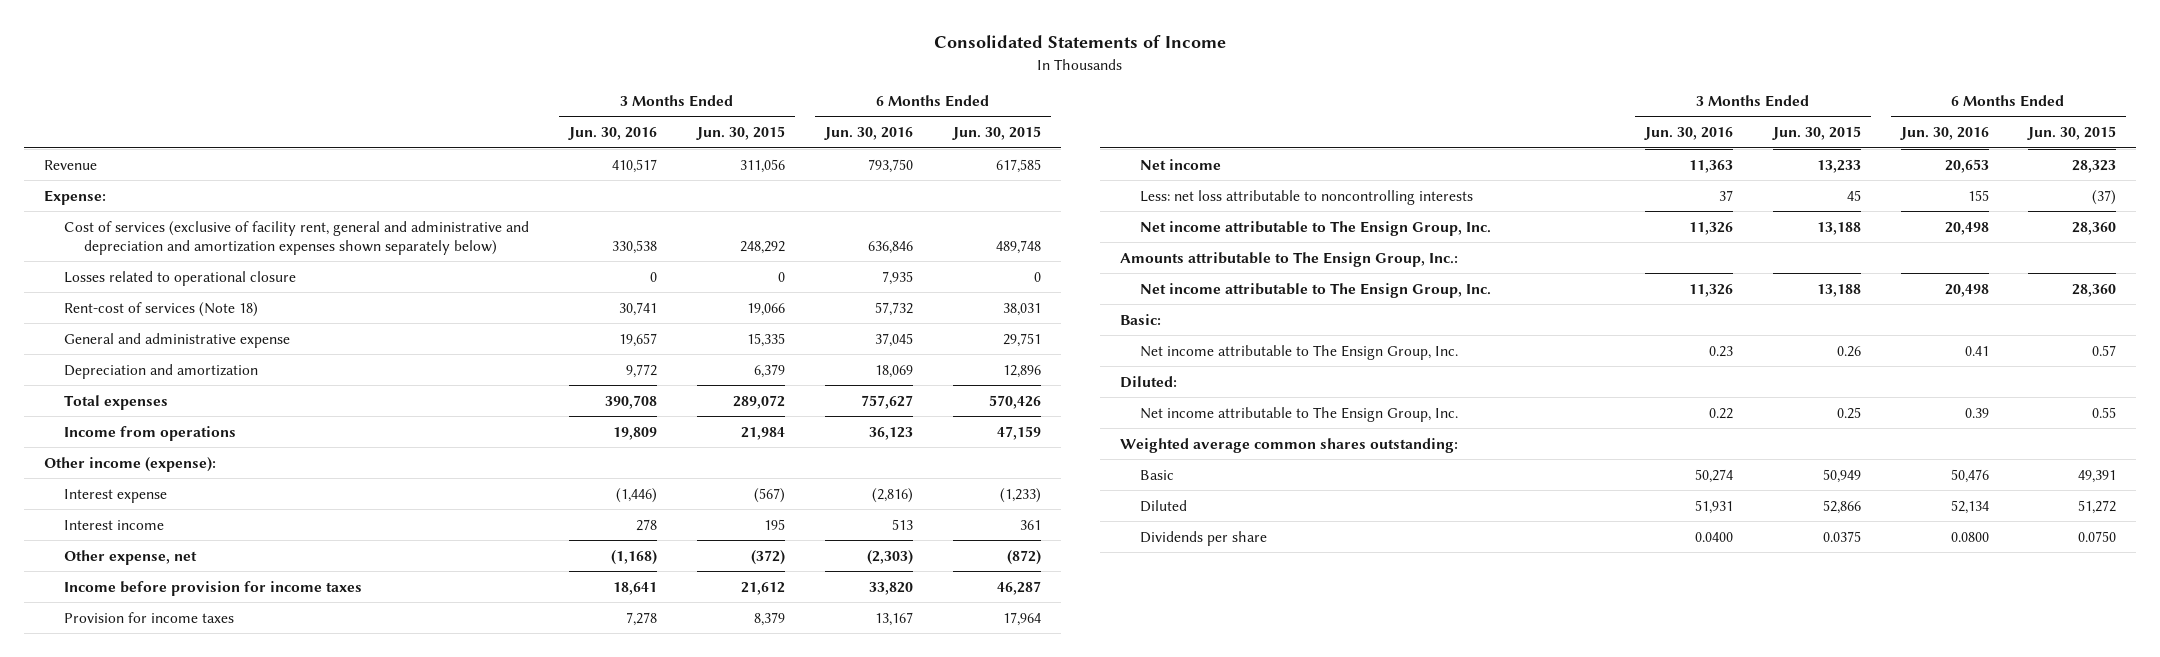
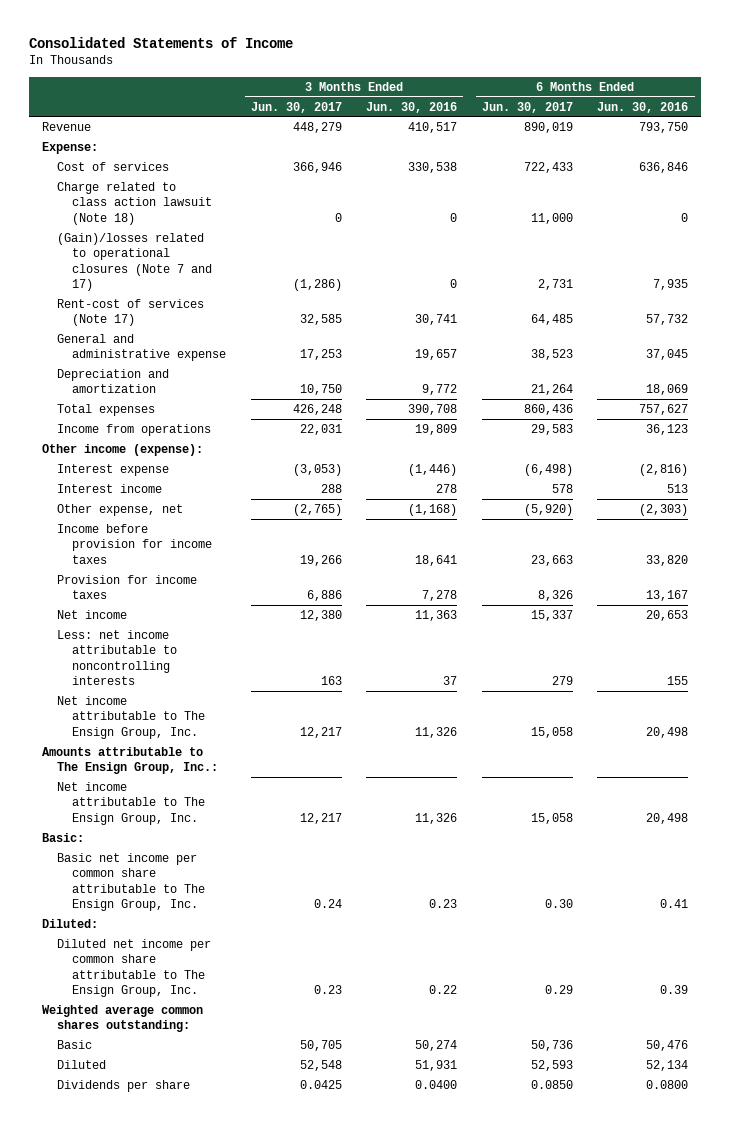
- | 3 Months Ended Jun. 30, 2016 | 3 Months Ended Jun. 30, 2015 | 6 Months Ended Jun. 30, 2016 | 6 Months Ended Jun. 30, 2015
+ | 3 Months Ended Jun. 30, 2017 | 3 Months Ended Jun. 30, 2016 | 6 Months Ended Jun. 30, 2017 | 6 Months Ended Jun. 30, 2016
- Cost of services (exclusive of facility rent, general and administrative and depreciation and amortization expenses shown separately below) | 330,538 | 248,292 | 636,846 | 489,748
- Losses related to operational closure | 0 | 0 | 7,935 | 0
- Rent-cost of services (Note 18) | 30,741 | 19,066 | 57,732 | 38,031
+ Cost of services | 366,946 | 330,538 | 722,433 | 636,846
+ Charge related to class action lawsuit (Note 18) | 0 | 0 | 11,000 | 0
+ (Gain)/losses related to operational closures (Note 7 and 17) | (1,286) | 0 | 2,731 | 7,935
+ Rent-cost of services (Note 17) | 32,585 | 30,741 | 64,485 | 57,732
- Less: net loss attributable to noncontrolling interests | 37 | 45 | 155 | (37)
+ Less: net income attributable to noncontrolling interests | 163 | 37 | 279 | 155
- Net income attributable to The Ensign Group, Inc. | 0.23 | 0.26 | 0.41 | 0.57
+ Basic net income per common share attributable to The Ensign Group, Inc. | 0.24 | 0.23 | 0.30 | 0.41
- Net income attributable to The Ensign Group, Inc. | 0.22 | 0.25 | 0.39 | 0.55
+ Diluted net income per common share attributable to The Ensign Group, Inc. | 0.23 | 0.22 | 0.29 | 0.39

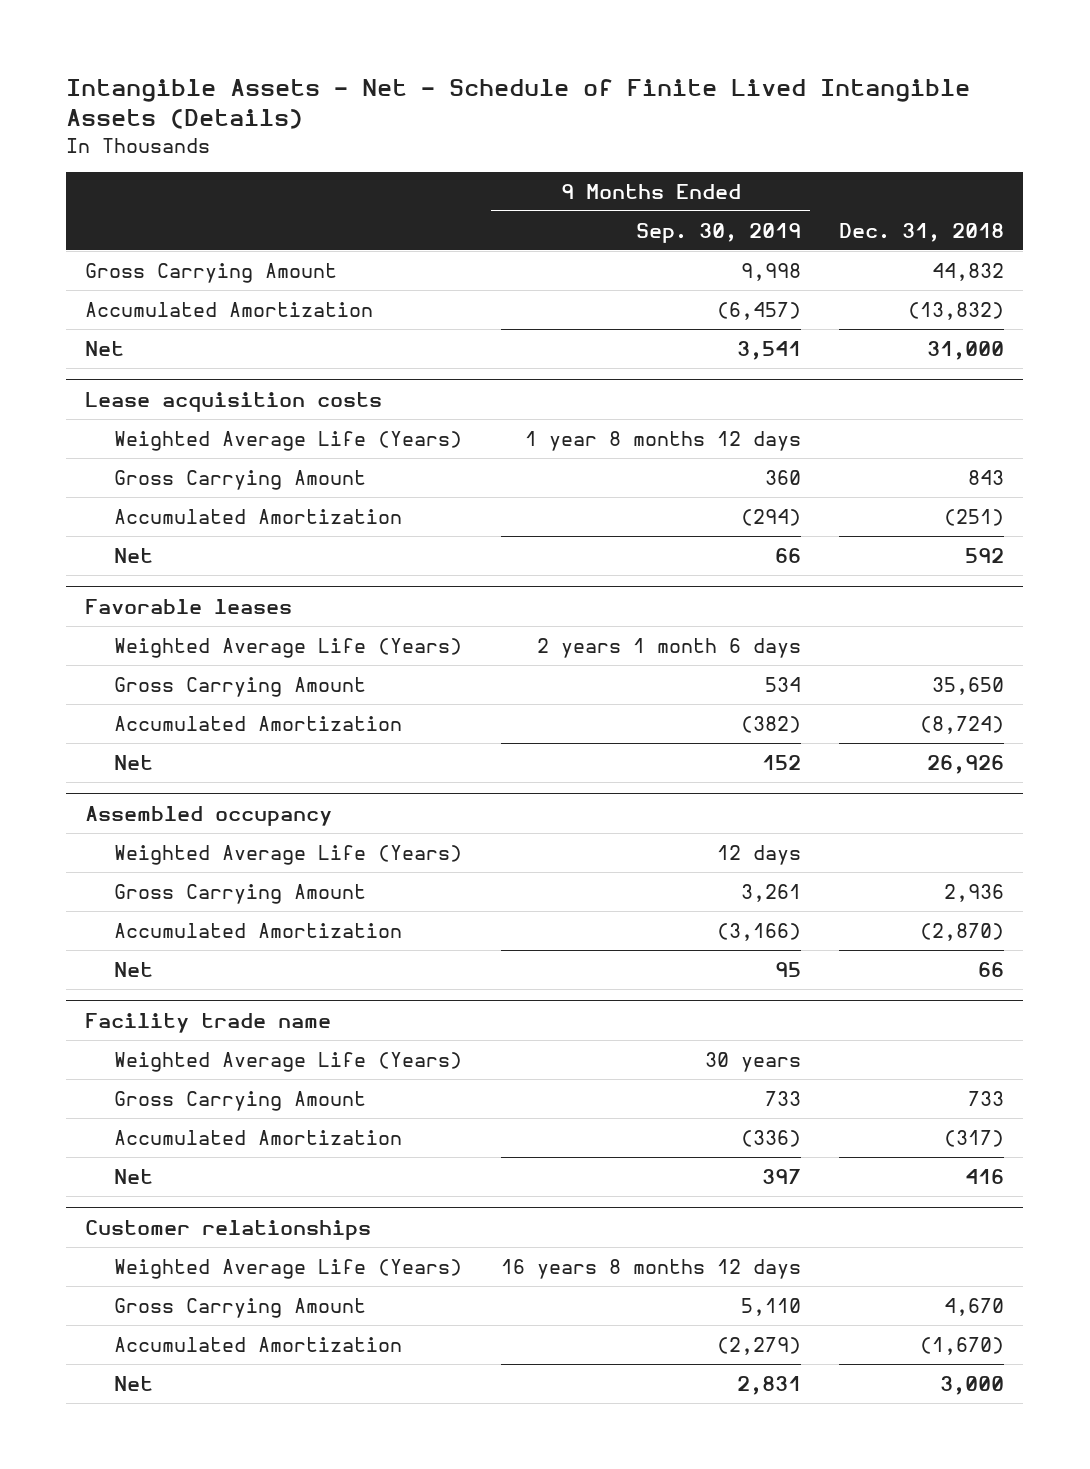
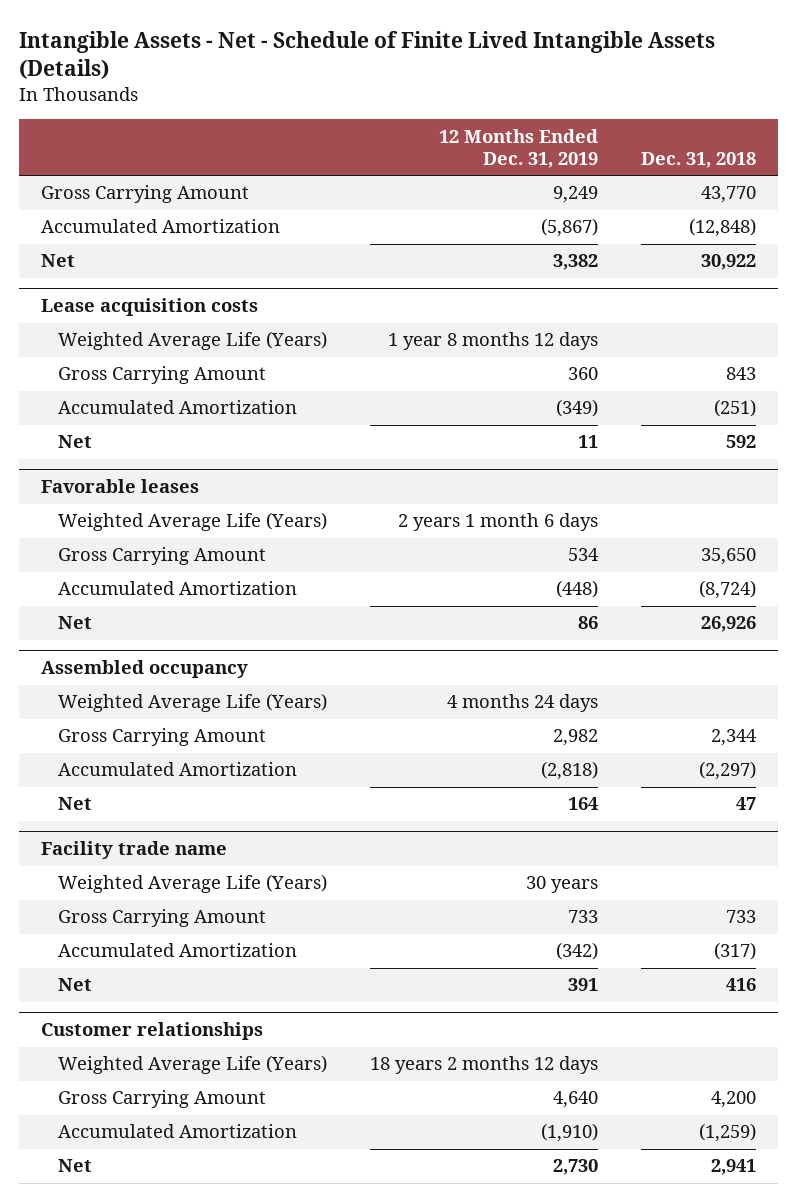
- | 9 Months Ended Sep. 30, 2019 | Dec. 31, 2018
+ | 12 Months Ended Dec. 31, 2019 | Dec. 31, 2018
- Gross Carrying Amount | 9,998 | 44,832
- Accumulated Amortization | (6,457) | (13,832)
- Net | 3,541 | 31,000
+ Gross Carrying Amount | 9,249 | 43,770
+ Accumulated Amortization | (5,867) | (12,848)
+ Net | 3,382 | 30,922
@ Assembled occupancy
- Gross Carrying Amount | 3,261 | 2,936
- Accumulated Amortization | (3,166) | (2,870)
- Net | 95 | 66
+ Gross Carrying Amount | 2,982 | 2,344
+ Accumulated Amortization | (2,818) | (2,297)
+ Net | 164 | 47
@ Customer relationships
- Gross Carrying Amount | 5,110 | 4,670
- Accumulated Amortization | (2,279) | (1,670)
- Net | 2,831 | 3,000
+ Gross Carrying Amount | 4,640 | 4,200
+ Accumulated Amortization | (1,910) | (1,259)
+ Net | 2,730 | 2,941

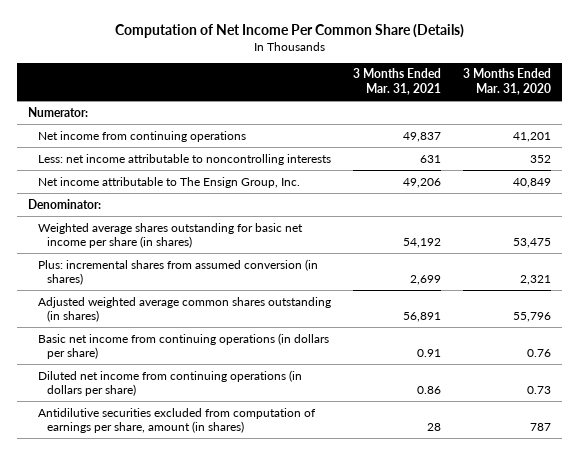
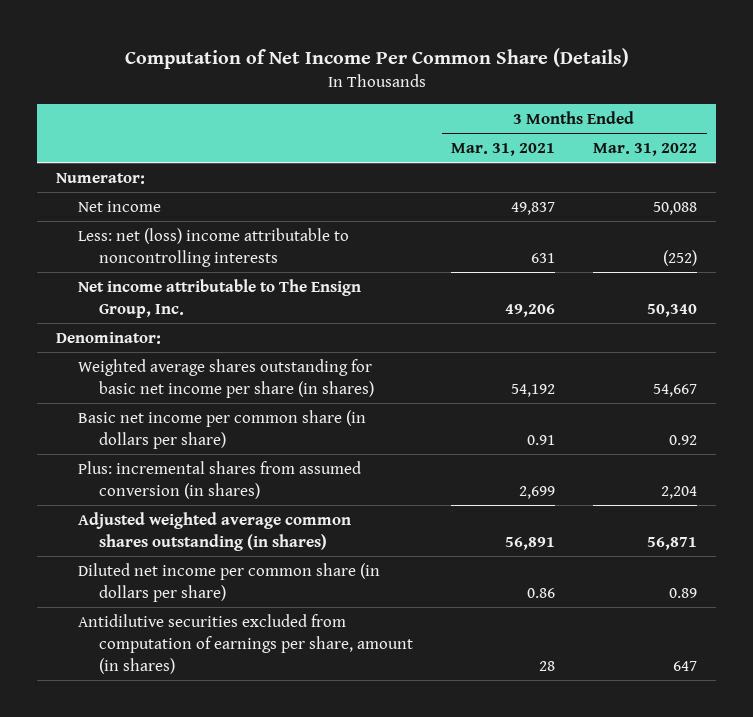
- | 3 Months Ended Mar. 31, 2021 | 3 Months Ended Mar. 31, 2020
+ | 3 Months Ended Mar. 31, 2021 | 3 Months Ended Mar. 31, 2022
- Net income from continuing operations | 49,837 | 41,201
- Less: net income attributable to noncontrolling interests | 631 | 352
+ Net income | 49,837 | 50,088
+ Less: net (loss) income attributable to noncontrolling interests | 631 | (252)
+ Basic net income per common share (in dollars per share) | 0.91 | 0.92
- Basic net income from continuing operations (in dollars per share) | 0.91 | 0.76
- Diluted net income from continuing operations (in dollars per share) | 0.86 | 0.73
+ Diluted net income per common share (in dollars per share) | 0.86 | 0.89

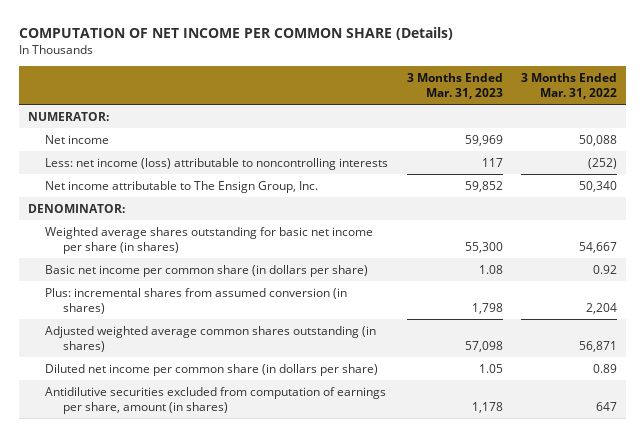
- Computation of Net Income Per Common Share (Details)
+ COMPUTATION OF NET INCOME PER COMMON SHARE (Details)
- | 3 Months Ended Mar. 31, 2021 | 3 Months Ended Mar. 31, 2022
+ | 3 Months Ended Mar. 31, 2023 | 3 Months Ended Mar. 31, 2022
- Numerator:
+ NUMERATOR:
- Less: net (loss) income attributable to noncontrolling interests | 631 | (252)
+ Less: net income (loss) attributable to noncontrolling interests | 117 | (252)
- Denominator:
+ DENOMINATOR:

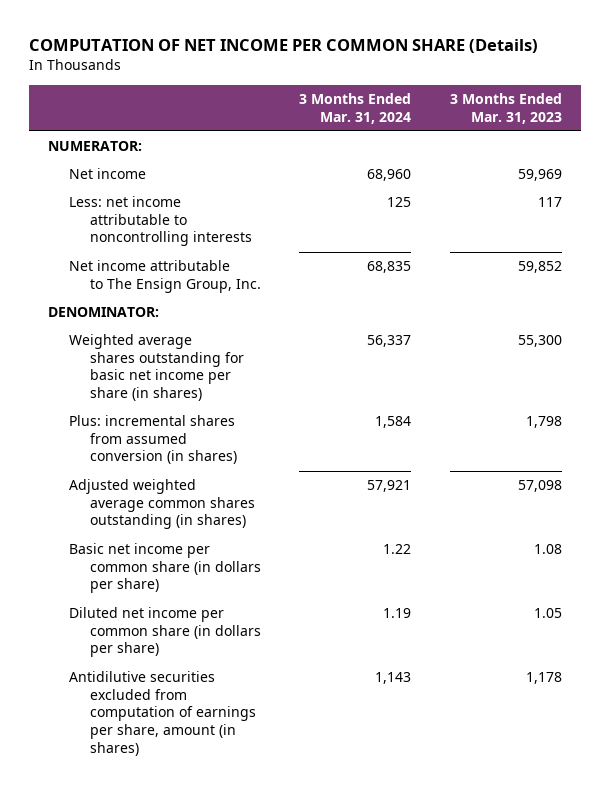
- | 3 Months Ended Mar. 31, 2023 | 3 Months Ended Mar. 31, 2022
+ | 3 Months Ended Mar. 31, 2024 | 3 Months Ended Mar. 31, 2023
- Less: net income (loss) attributable to noncontrolling interests | 117 | (252)
+ Less: net income attributable to noncontrolling interests | 125 | 117
moved down: Basic net income per common share (in dollars per share) | 1.22 | 1.08

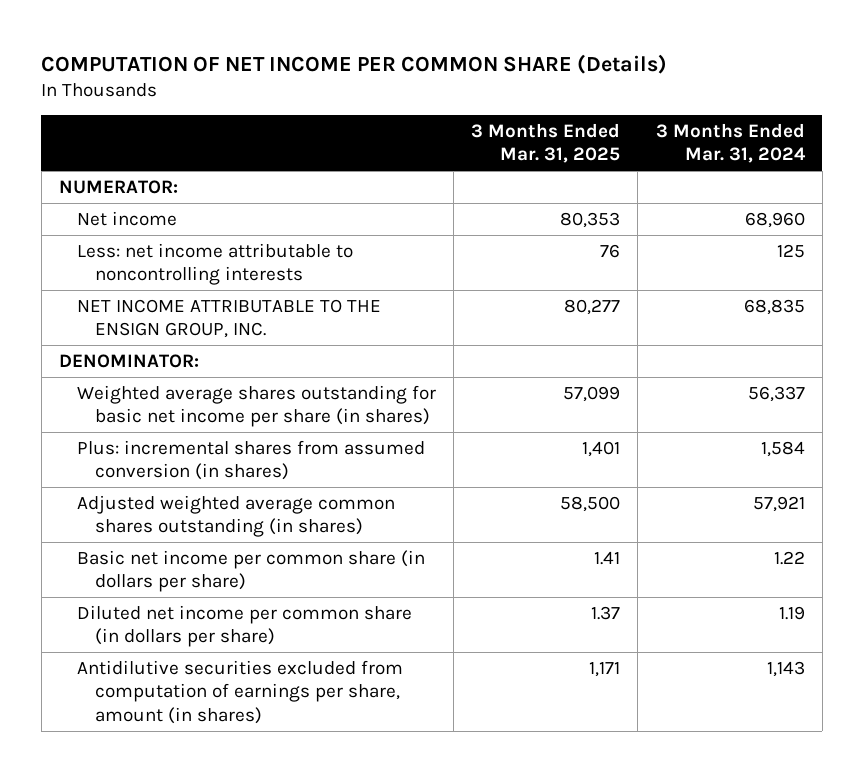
- | 3 Months Ended Mar. 31, 2024 | 3 Months Ended Mar. 31, 2023
+ | 3 Months Ended Mar. 31, 2025 | 3 Months Ended Mar. 31, 2024
- Net income attributable to The Ensign Group, Inc. | 68,835 | 59,852
+ NET INCOME ATTRIBUTABLE TO THE ENSIGN GROUP, INC. | 80,277 | 68,835

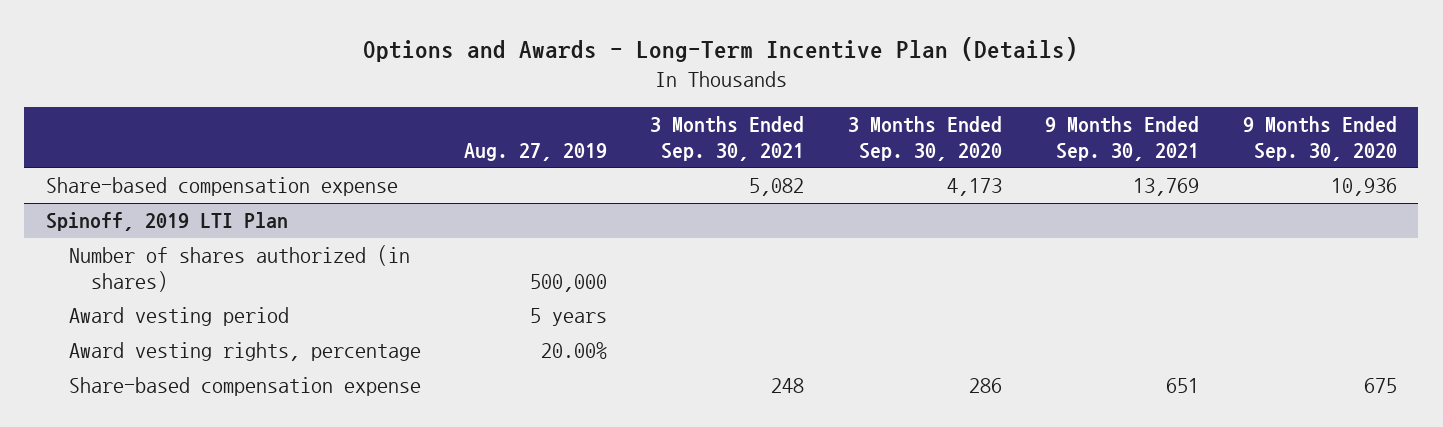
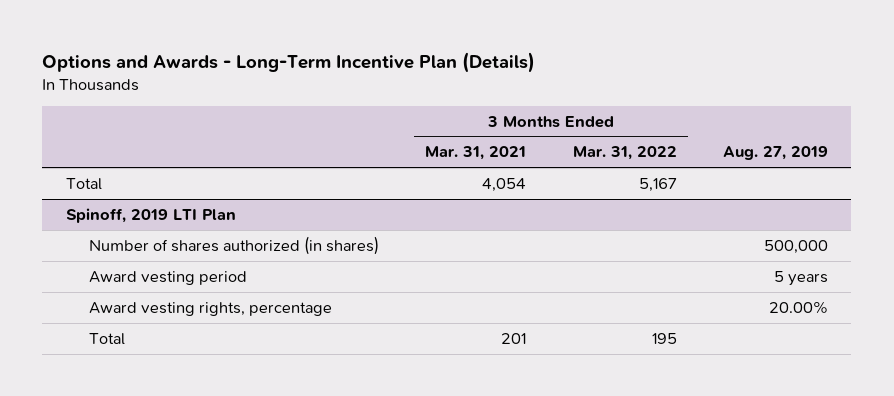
- | Aug. 27, 2019 | 3 Months Ended Sep. 30, 2021 | 3 Months Ended Sep. 30, 2020 | 9 Months Ended Sep. 30, 2021 | 9 Months Ended Sep. 30, 2020
+ | 3 Months Ended Mar. 31, 2021 | 3 Months Ended Mar. 31, 2022 | Aug. 27, 2019
- Share-based compensation expense | | 5,082 | 4,173 | 13,769 | 10,936
+ Total | 4,054 | 5,167 |
@ Spinoff, 2019 LTI Plan
- Share-based compensation expense | | 248 | 286 | 651 | 675
+ Total | 201 | 195 |

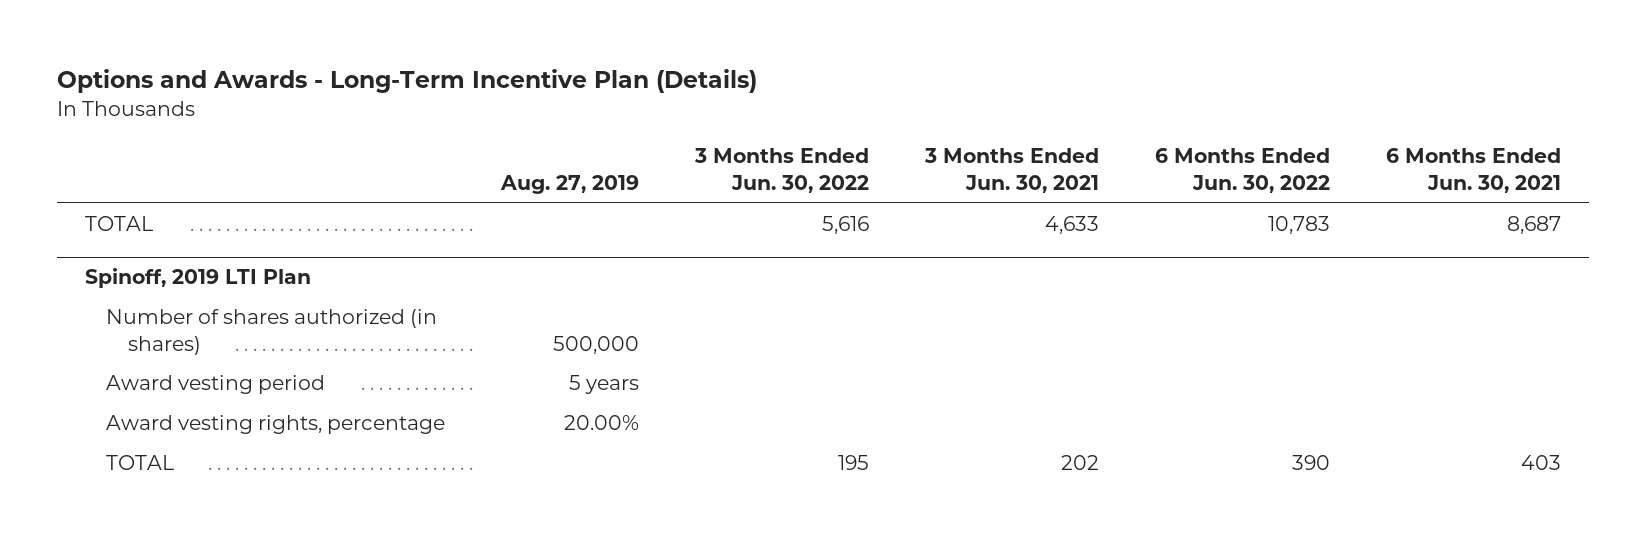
- | 3 Months Ended Mar. 31, 2021 | 3 Months Ended Mar. 31, 2022 | Aug. 27, 2019
+ | Aug. 27, 2019 | 3 Months Ended Jun. 30, 2022 | 3 Months Ended Jun. 30, 2021 | 6 Months Ended Jun. 30, 2022 | 6 Months Ended Jun. 30, 2021
- Total | 4,054 | 5,167 |
+ TOTAL | | 5,616 | 4,633 | 10,783 | 8,687
@ Spinoff, 2019 LTI Plan
- Total | 201 | 195 |
+ TOTAL | | 195 | 202 | 390 | 403

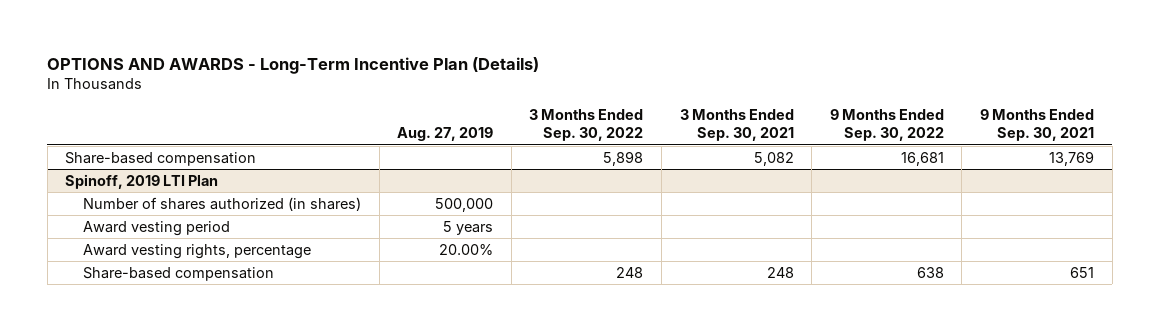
- Options and Awards - Long-Term Incentive Plan (Details)
+ OPTIONS AND AWARDS - Long-Term Incentive Plan (Details)
- | Aug. 27, 2019 | 3 Months Ended Jun. 30, 2022 | 3 Months Ended Jun. 30, 2021 | 6 Months Ended Jun. 30, 2022 | 6 Months Ended Jun. 30, 2021
+ | Aug. 27, 2019 | 3 Months Ended Sep. 30, 2022 | 3 Months Ended Sep. 30, 2021 | 9 Months Ended Sep. 30, 2022 | 9 Months Ended Sep. 30, 2021
- TOTAL | | 5,616 | 4,633 | 10,783 | 8,687
+ Share-based compensation | | 5,898 | 5,082 | 16,681 | 13,769
@ Spinoff, 2019 LTI Plan
- TOTAL | | 195 | 202 | 390 | 403
+ Share-based compensation | | 248 | 248 | 638 | 651

